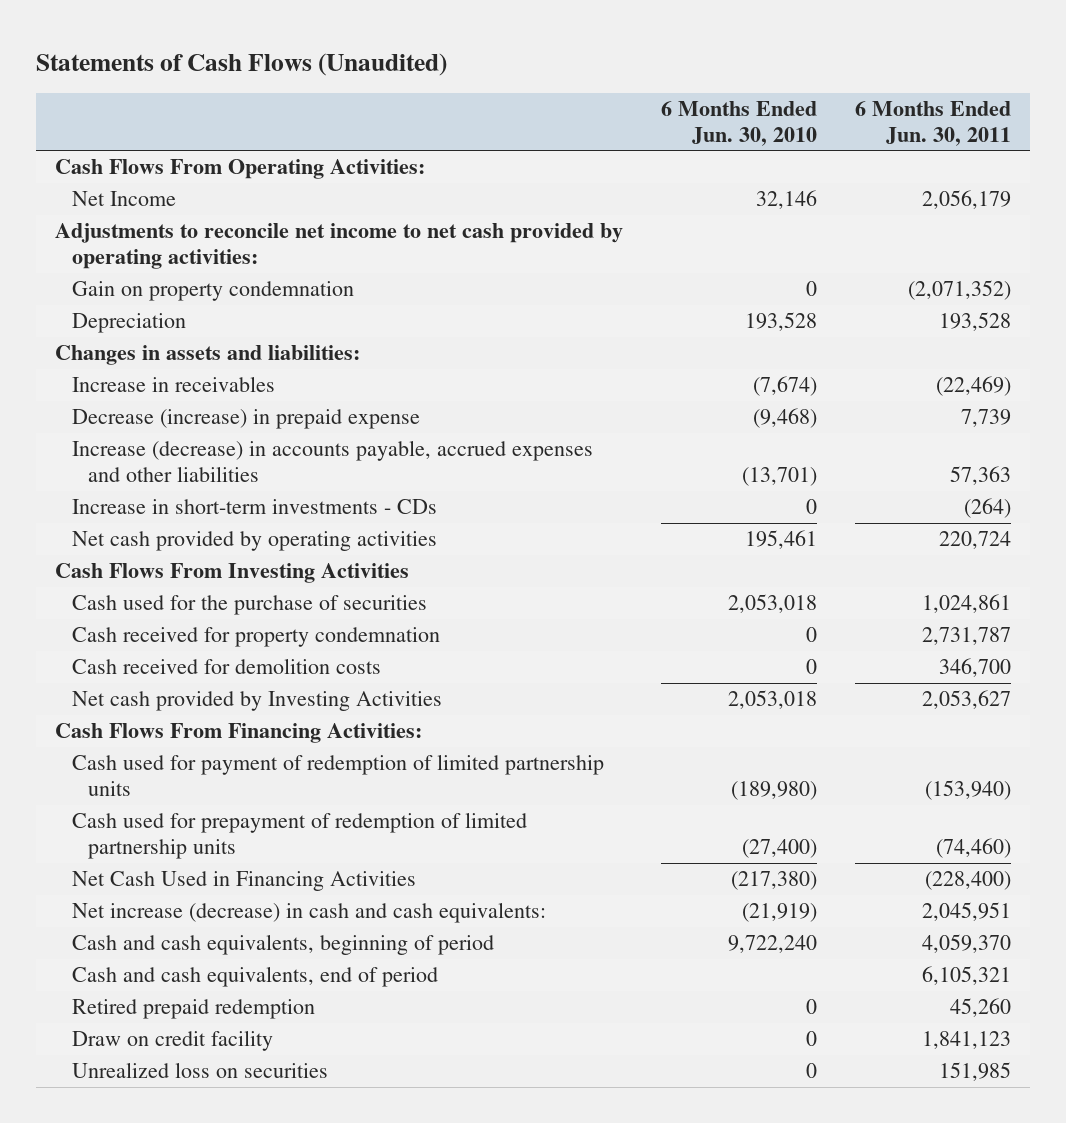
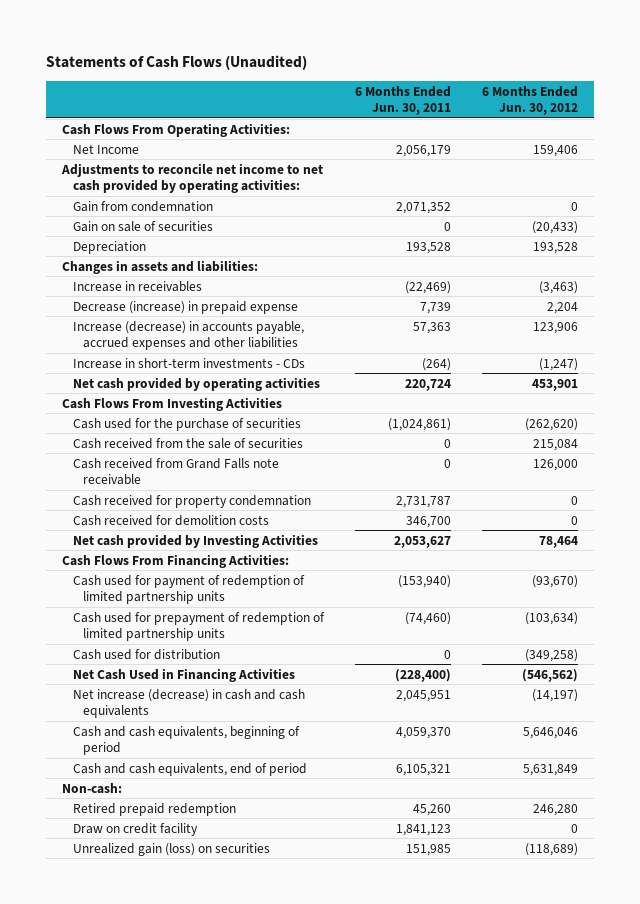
- | 6 Months Ended Jun. 30, 2010 | 6 Months Ended Jun. 30, 2011
+ | 6 Months Ended Jun. 30, 2011 | 6 Months Ended Jun. 30, 2012
- Gain on property condemnation | 0 | (2,071,352)
+ Gain from condemnation | 2,071,352 | 0
+ Gain on sale of securities | 0 | (20,433)
- Cash used for the purchase of securities | 2,053,018 | 1,024,861
+ Cash used for the purchase of securities | (1,024,861) | (262,620)
+ Cash received from the sale of securities | 0 | 215,084
+ Cash received from Grand Falls note receivable | 0 | 126,000
+ Cash used for distribution | 0 | (349,258)
- Net increase (decrease) in cash and cash equivalents: | (21,919) | 2,045,951
+ Net increase (decrease) in cash and cash equivalents | 2,045,951 | (14,197)
+ Non-cash:
- Unrealized loss on securities | 0 | 151,985
+ Unrealized gain (loss) on securities | 151,985 | (118,689)

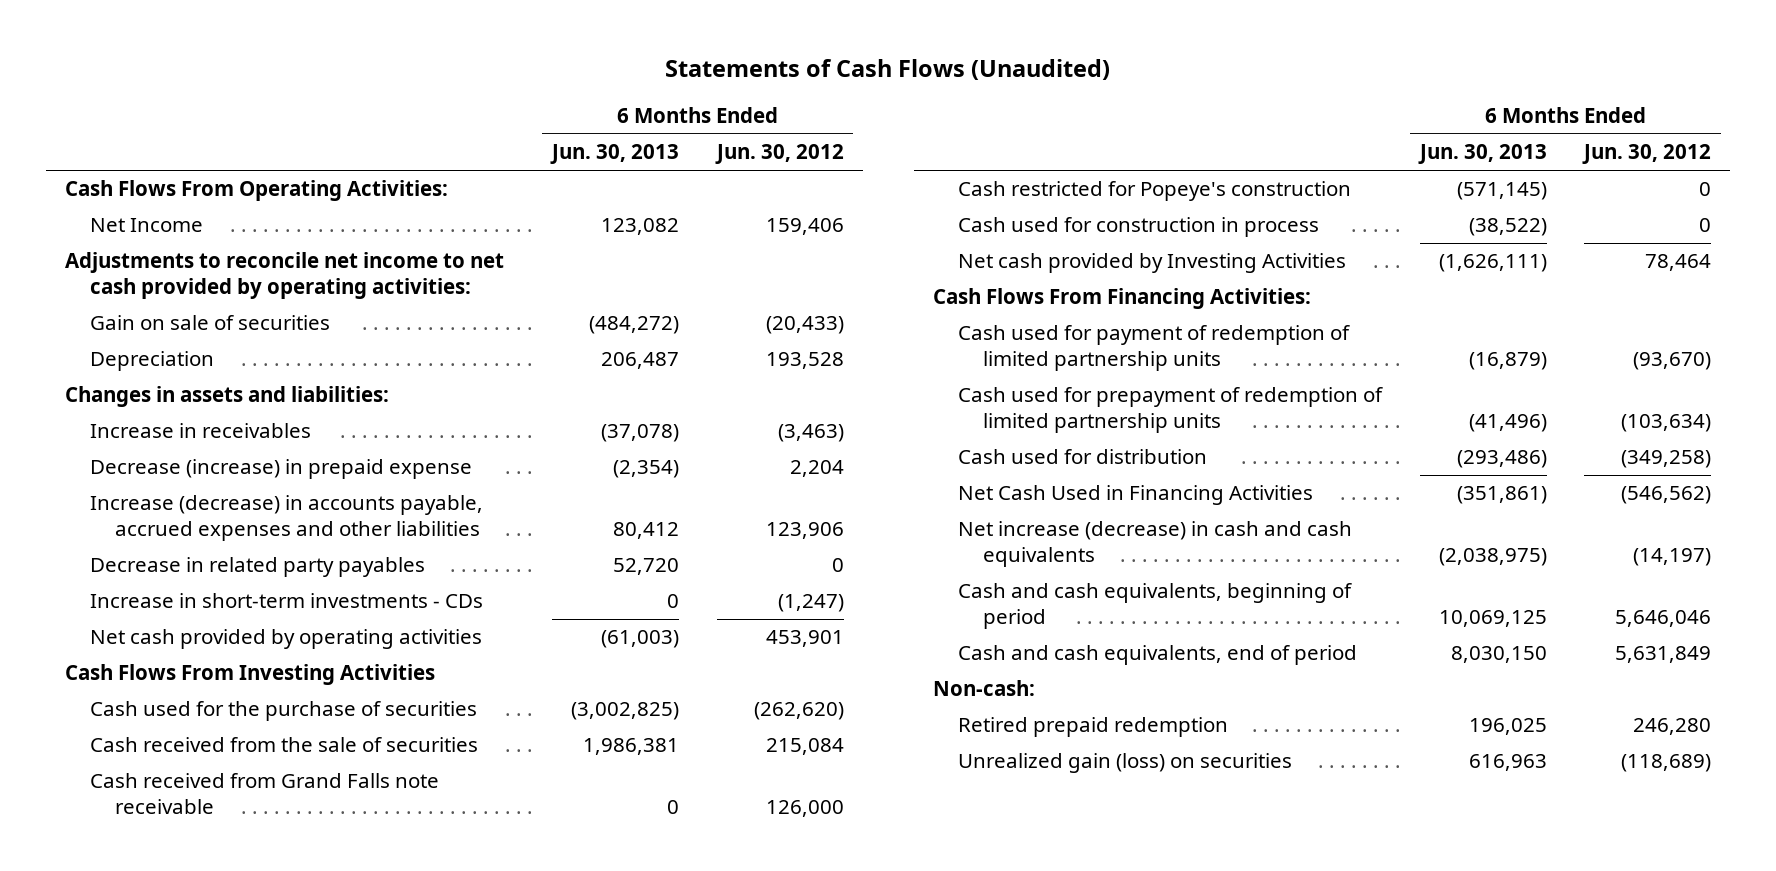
- | 6 Months Ended Jun. 30, 2011 | 6 Months Ended Jun. 30, 2012
+ | 6 Months Ended Jun. 30, 2013 | 6 Months Ended Jun. 30, 2012
- Gain from condemnation | 2,071,352 | 0
+ Decrease in related party payables | 52,720 | 0
- Cash received for property condemnation | 2,731,787 | 0
- Cash received for demolition costs | 346,700 | 0
+ Cash restricted for Popeye's construction | (571,145) | 0
+ Cash used for construction in process | (38,522) | 0
- Draw on credit facility | 1,841,123 | 0

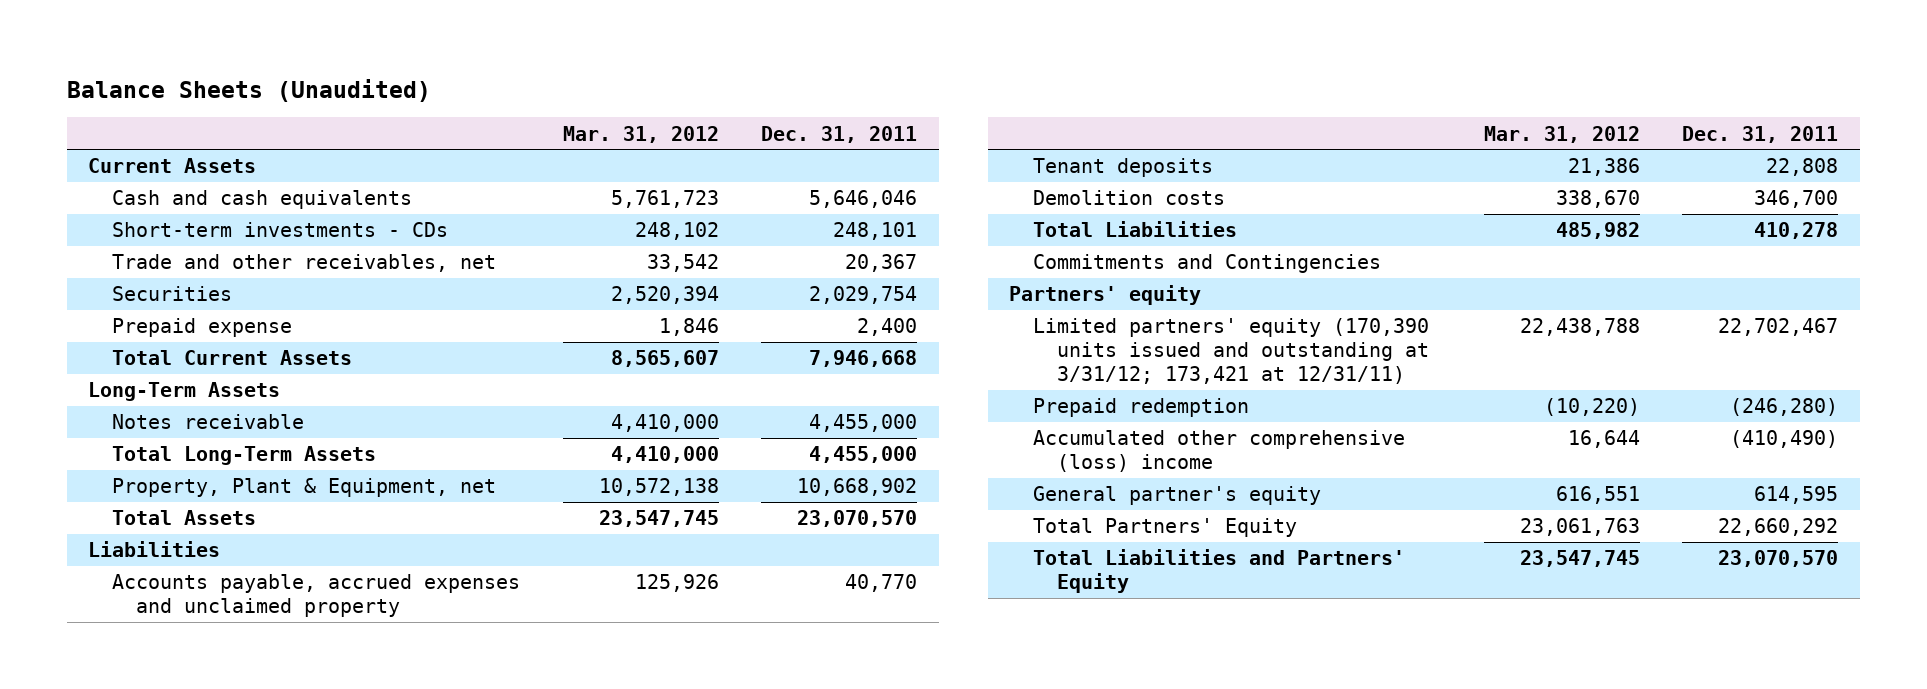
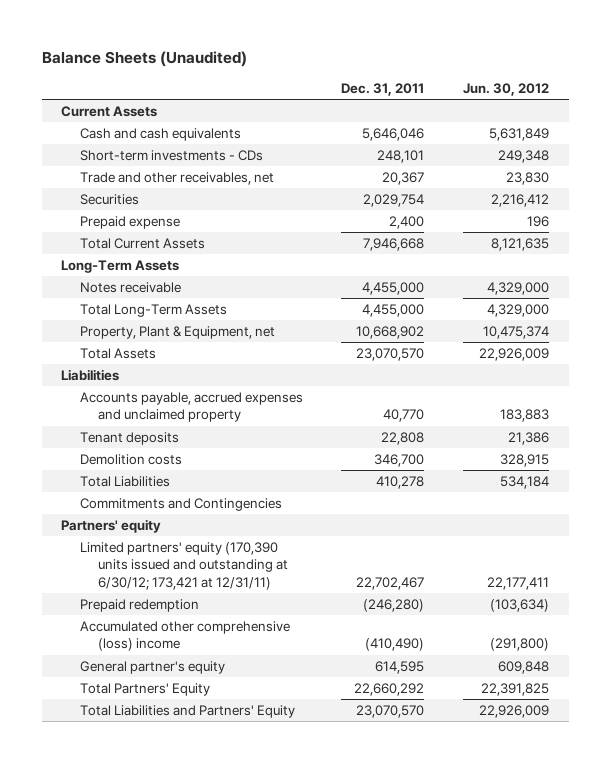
- | Mar. 31, 2012 | Dec. 31, 2011
+ | Dec. 31, 2011 | Jun. 30, 2012
- Limited partners' equity (170,390 units issued and outstanding at 3/31/12; 173,421 at 12/31/11) | 22,438,788 | 22,702,467
+ Limited partners' equity (170,390 units issued and outstanding at 6/30/12; 173,421 at 12/31/11) | 22,702,467 | 22,177,411

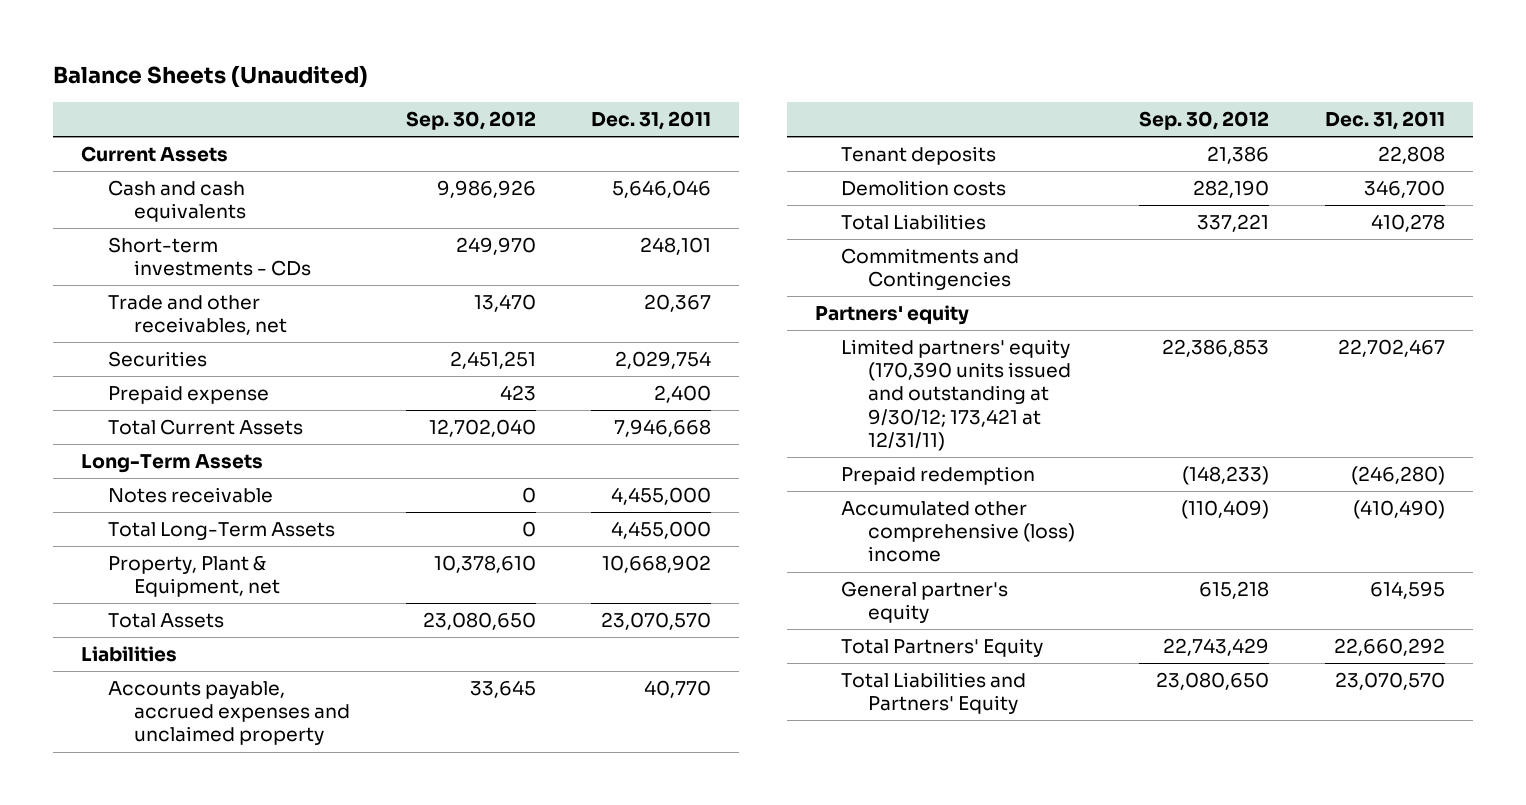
- | Dec. 31, 2011 | Jun. 30, 2012
+ | Sep. 30, 2012 | Dec. 31, 2011
- Limited partners' equity (170,390 units issued and outstanding at 6/30/12; 173,421 at 12/31/11) | 22,702,467 | 22,177,411
+ Limited partners' equity (170,390 units issued and outstanding at 9/30/12; 173,421 at 12/31/11) | 22,386,853 | 22,702,467

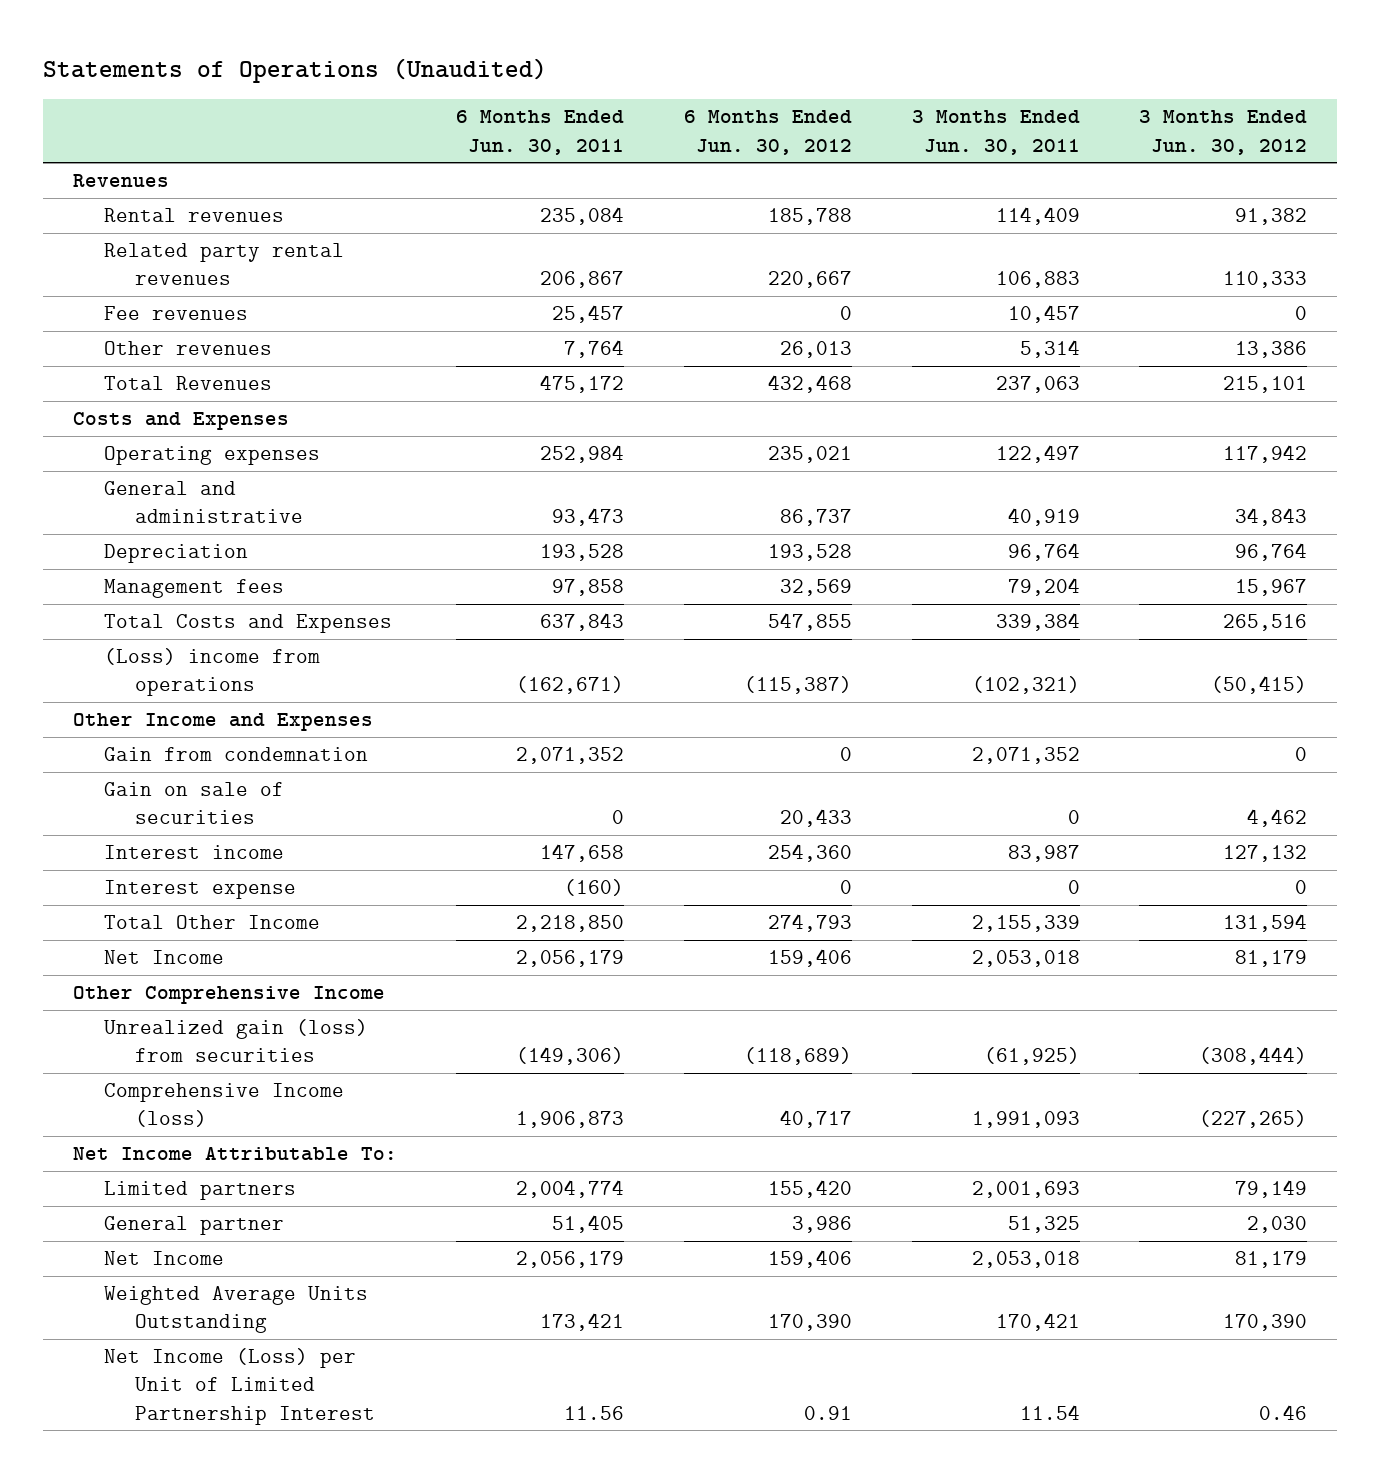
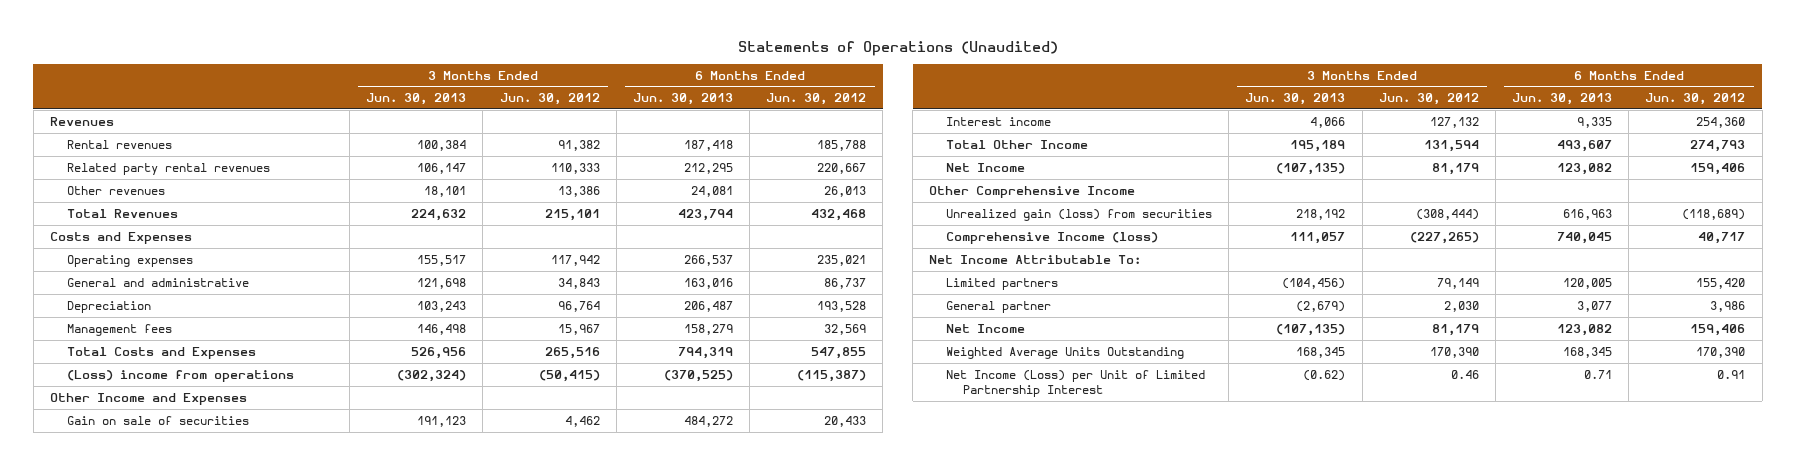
- | 6 Months Ended Jun. 30, 2011 | 6 Months Ended Jun. 30, 2012 | 3 Months Ended Jun. 30, 2011 | 3 Months Ended Jun. 30, 2012
+ | 3 Months Ended Jun. 30, 2013 | 3 Months Ended Jun. 30, 2012 | 6 Months Ended Jun. 30, 2013 | 6 Months Ended Jun. 30, 2012
- Fee revenues | 25,457 | 0 | 10,457 | 0
- Gain from condemnation | 2,071,352 | 0 | 2,071,352 | 0
- Interest expense | (160) | 0 | 0 | 0

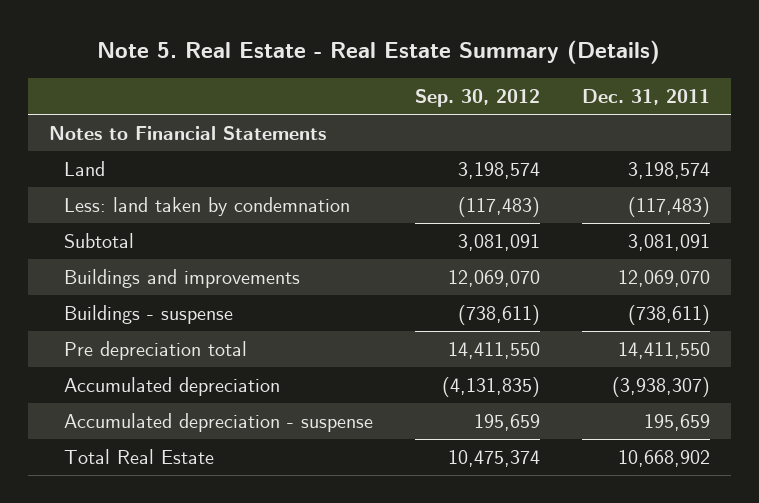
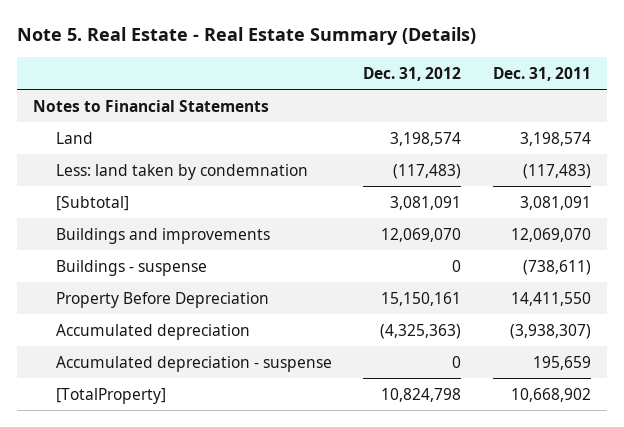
- | Sep. 30, 2012 | Dec. 31, 2011
+ | Dec. 31, 2012 | Dec. 31, 2011
- Subtotal | 3,081,091 | 3,081,091
+ [Subtotal] | 3,081,091 | 3,081,091
- Pre depreciation total | 14,411,550 | 14,411,550
+ Property Before Depreciation | 15,150,161 | 14,411,550
- Total Real Estate | 10,475,374 | 10,668,902
+ [TotalProperty] | 10,824,798 | 10,668,902

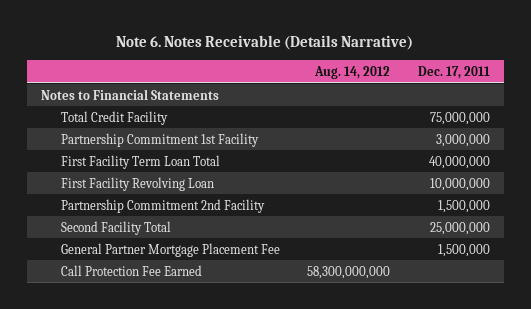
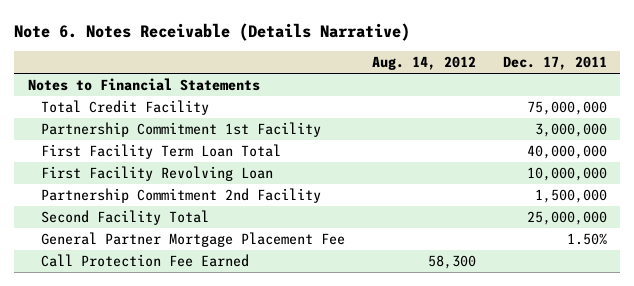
- General Partner Mortgage Placement Fee | | 1,500,000
- Call Protection Fee Earned | 58,300,000,000 |
+ General Partner Mortgage Placement Fee | | 1.50%
+ Call Protection Fee Earned | 58,300 |

